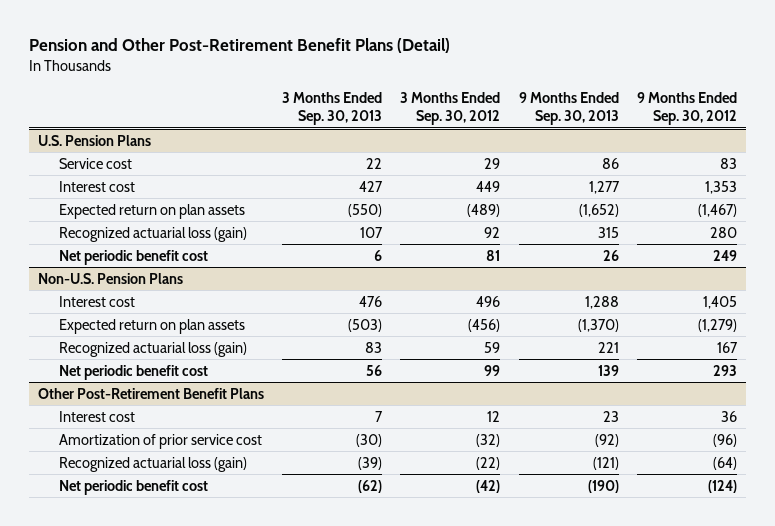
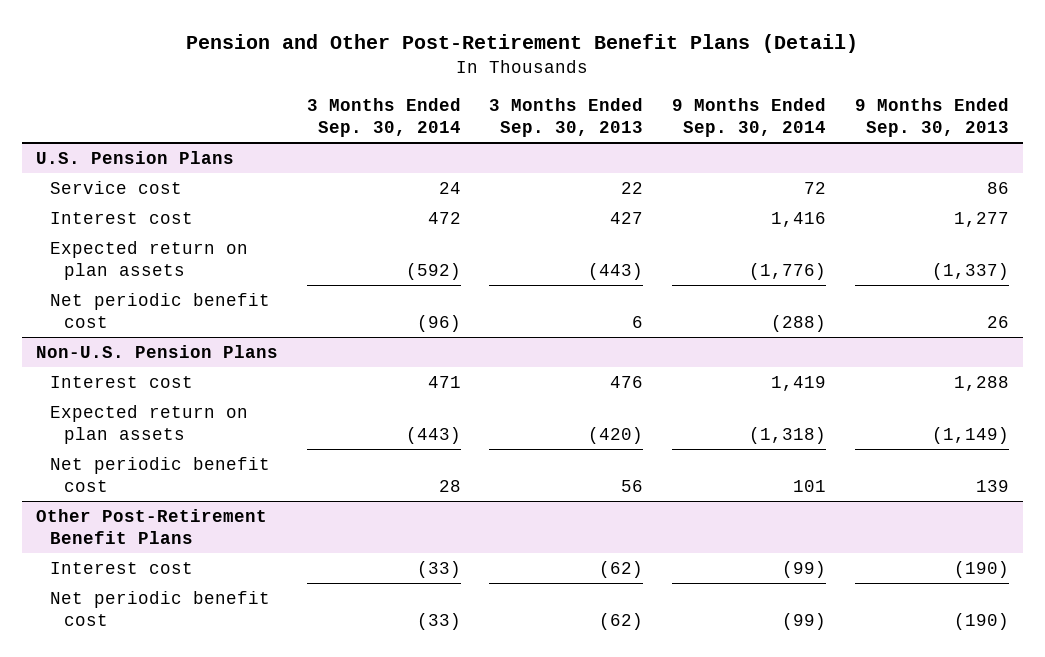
- | 3 Months Ended Sep. 30, 2013 | 3 Months Ended Sep. 30, 2012 | 9 Months Ended Sep. 30, 2013 | 9 Months Ended Sep. 30, 2012
+ | 3 Months Ended Sep. 30, 2014 | 3 Months Ended Sep. 30, 2013 | 9 Months Ended Sep. 30, 2014 | 9 Months Ended Sep. 30, 2013
@ U.S. Pension Plans
- Expected return on plan assets | (550) | (489) | (1,652) | (1,467)
- Recognized actuarial loss (gain) | 107 | 92 | 315 | 280
+ Expected return on plan assets | (592) | (443) | (1,776) | (1,337)
@ Non-U.S. Pension Plans
- Expected return on plan assets | (503) | (456) | (1,370) | (1,279)
- Recognized actuarial loss (gain) | 83 | 59 | 221 | 167
+ Expected return on plan assets | (443) | (420) | (1,318) | (1,149)
@ Other Post-Retirement Benefit Plans
- Interest cost | 7 | 12 | 23 | 36
- Amortization of prior service cost | (30) | (32) | (92) | (96)
- Recognized actuarial loss (gain) | (39) | (22) | (121) | (64)
+ Interest cost | (33) | (62) | (99) | (190)

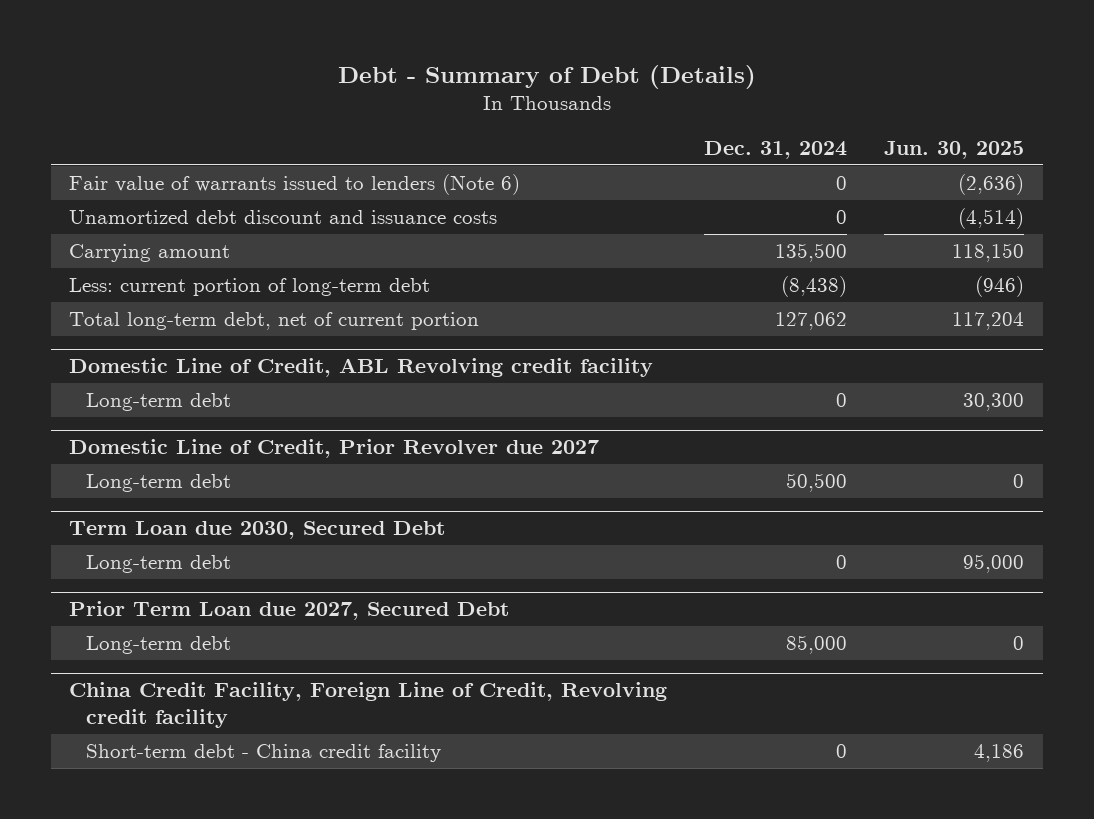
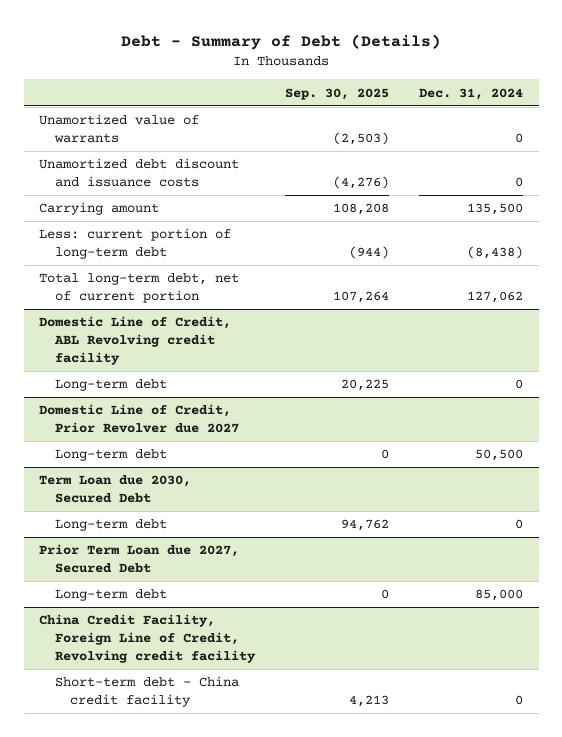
- | Dec. 31, 2024 | Jun. 30, 2025
+ | Sep. 30, 2025 | Dec. 31, 2024
- Fair value of warrants issued to lenders (Note 6) | 0 | (2,636)
+ Unamortized value of warrants | (2,503) | 0

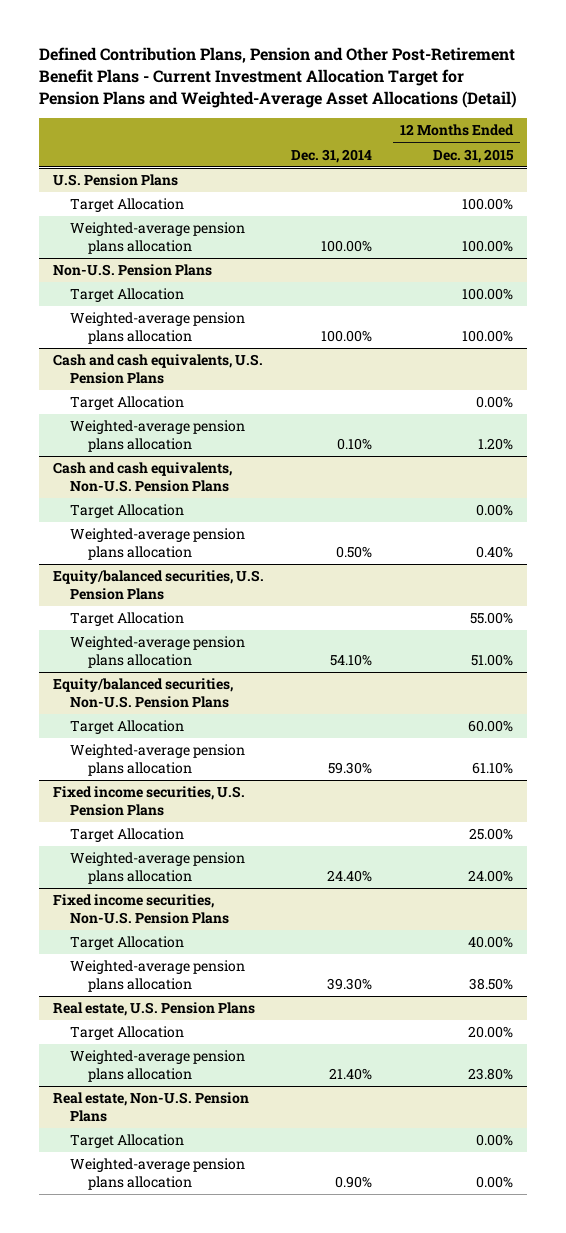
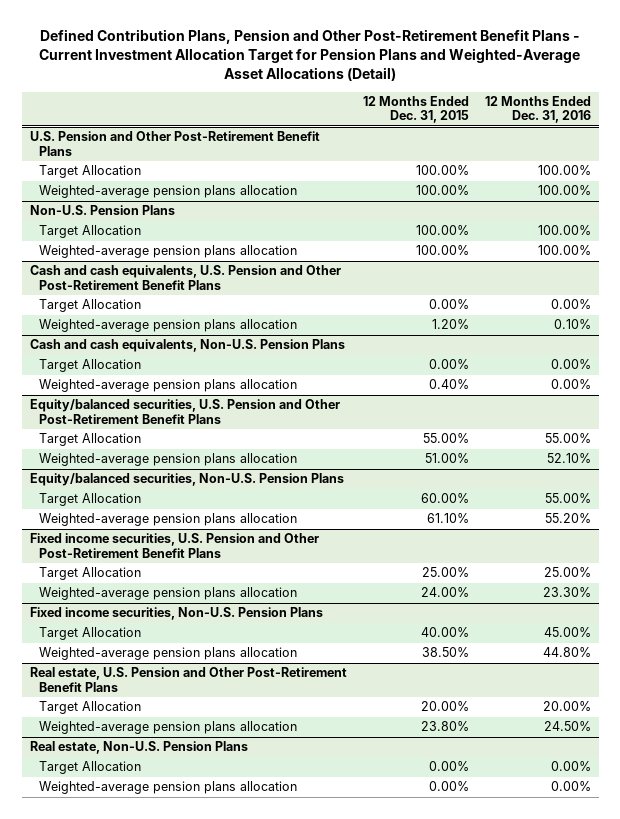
- | Dec. 31, 2014 | 12 Months Ended Dec. 31, 2015
+ | 12 Months Ended Dec. 31, 2015 | 12 Months Ended Dec. 31, 2016
- U.S. Pension Plans
+ U.S. Pension and Other Post-Retirement Benefit Plans
- Cash and cash equivalents, U.S. Pension Plans
+ Cash and cash equivalents, U.S. Pension and Other Post-Retirement Benefit Plans
- Equity/balanced securities, U.S. Pension Plans
+ Equity/balanced securities, U.S. Pension and Other Post-Retirement Benefit Plans
- Fixed income securities, U.S. Pension Plans
+ Fixed income securities, U.S. Pension and Other Post-Retirement Benefit Plans
- Real estate, U.S. Pension Plans
+ Real estate, U.S. Pension and Other Post-Retirement Benefit Plans

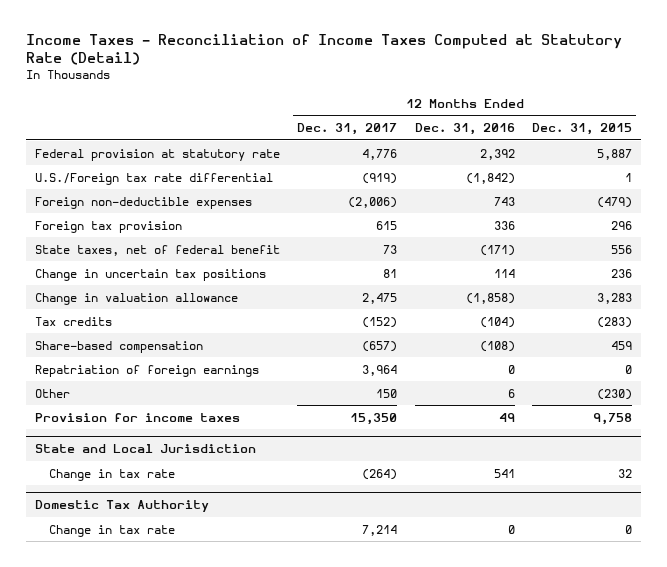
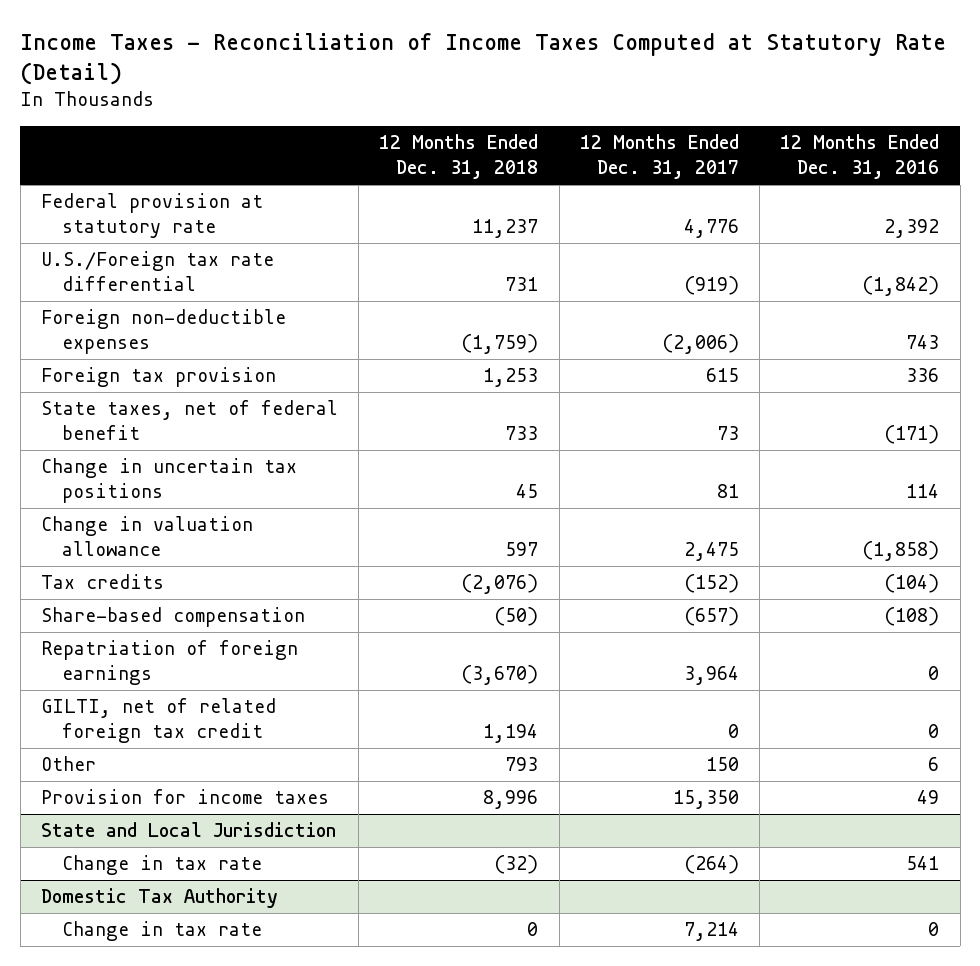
- | 12 Months Ended Dec. 31, 2017 | 12 Months Ended Dec. 31, 2016 | 12 Months Ended Dec. 31, 2015
+ | 12 Months Ended Dec. 31, 2018 | 12 Months Ended Dec. 31, 2017 | 12 Months Ended Dec. 31, 2016
+ GILTI, net of related foreign tax credit | 1,194 | 0 | 0

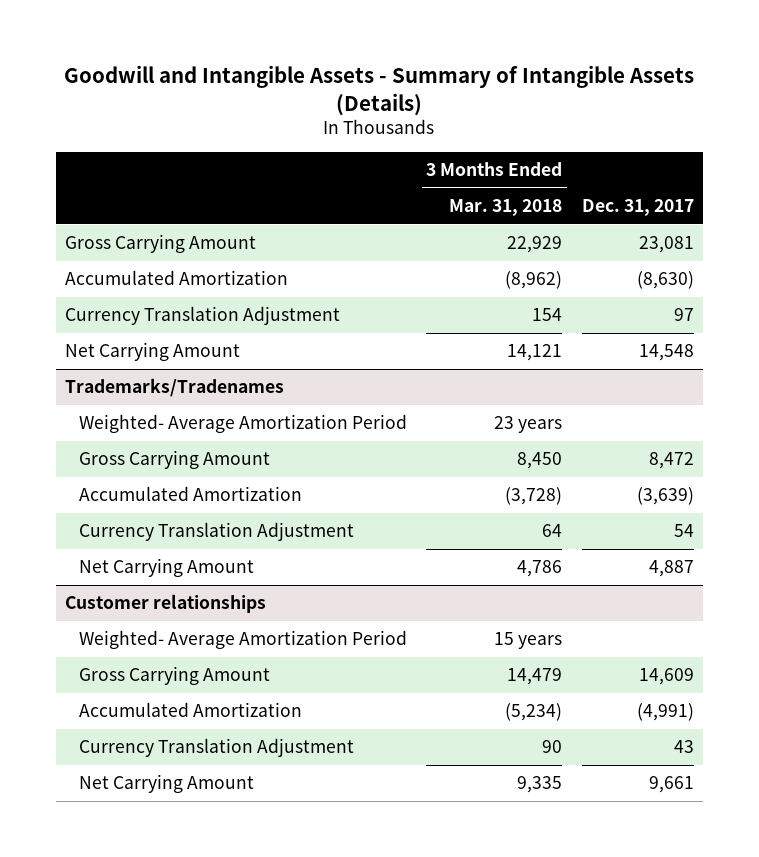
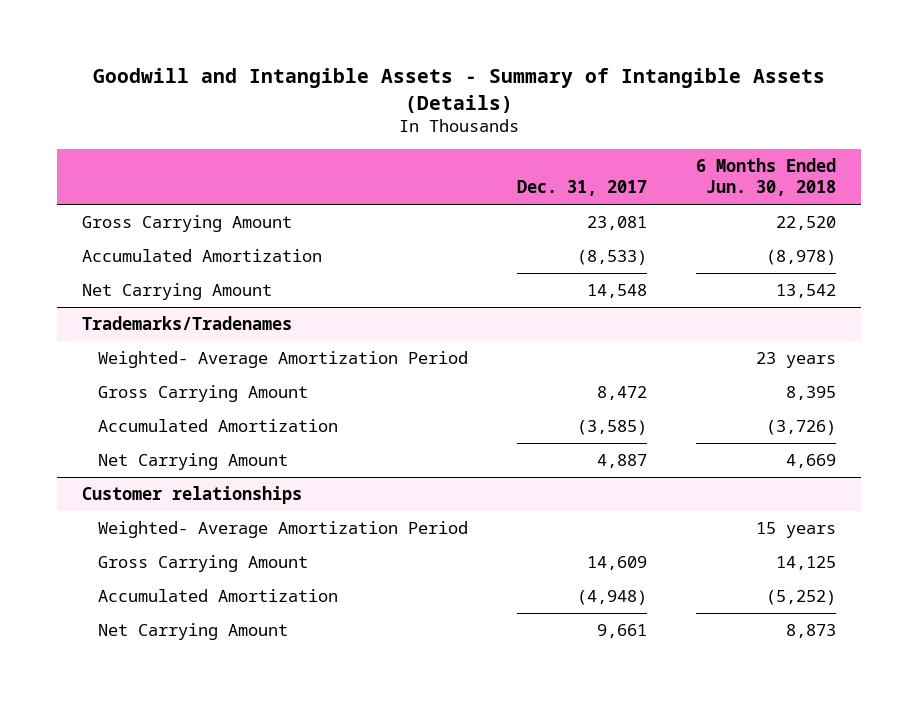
- | 3 Months Ended Mar. 31, 2018 | Dec. 31, 2017
+ | Dec. 31, 2017 | 6 Months Ended Jun. 30, 2018
- Accumulated Amortization | (8,962) | (8,630)
- Currency Translation Adjustment | 154 | 97
+ Accumulated Amortization | (8,533) | (8,978)
@ Trademarks/Tradenames
- Accumulated Amortization | (3,728) | (3,639)
- Currency Translation Adjustment | 64 | 54
+ Accumulated Amortization | (3,585) | (3,726)
@ Customer relationships
- Accumulated Amortization | (5,234) | (4,991)
- Currency Translation Adjustment | 90 | 43
+ Accumulated Amortization | (4,948) | (5,252)

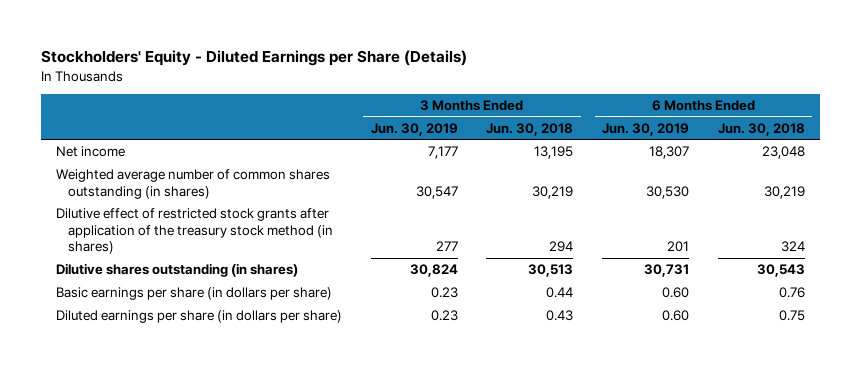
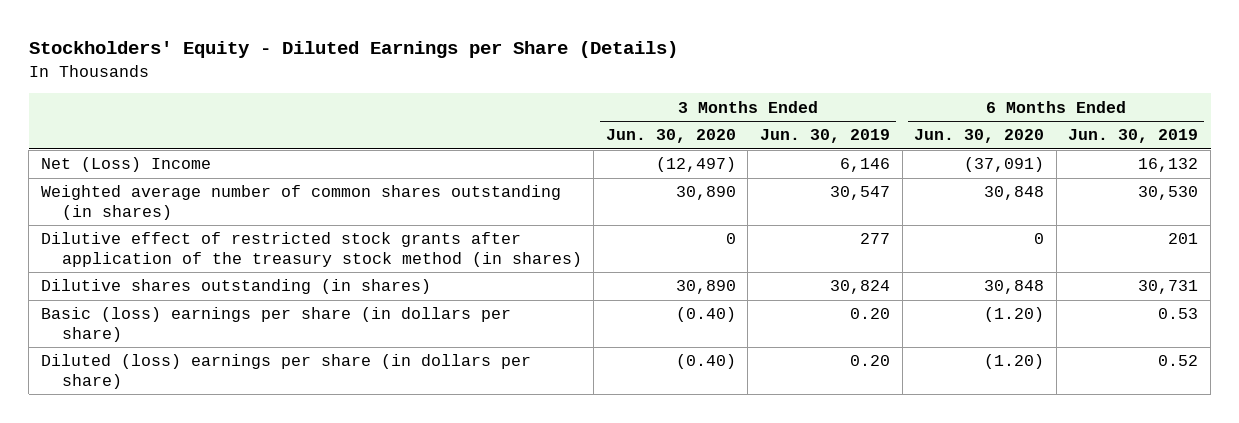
- | 3 Months Ended Jun. 30, 2019 | 3 Months Ended Jun. 30, 2018 | 6 Months Ended Jun. 30, 2019 | 6 Months Ended Jun. 30, 2018
+ | 3 Months Ended Jun. 30, 2020 | 3 Months Ended Jun. 30, 2019 | 6 Months Ended Jun. 30, 2020 | 6 Months Ended Jun. 30, 2019
- Net income | 7,177 | 13,195 | 18,307 | 23,048
+ Net (Loss) Income | (12,497) | 6,146 | (37,091) | 16,132
- Basic earnings per share (in dollars per share) | 0.23 | 0.44 | 0.60 | 0.76
- Diluted earnings per share (in dollars per share) | 0.23 | 0.43 | 0.60 | 0.75
+ Basic (loss) earnings per share (in dollars per share) | (0.40) | 0.20 | (1.20) | 0.53
+ Diluted (loss) earnings per share (in dollars per share) | (0.40) | 0.20 | (1.20) | 0.52

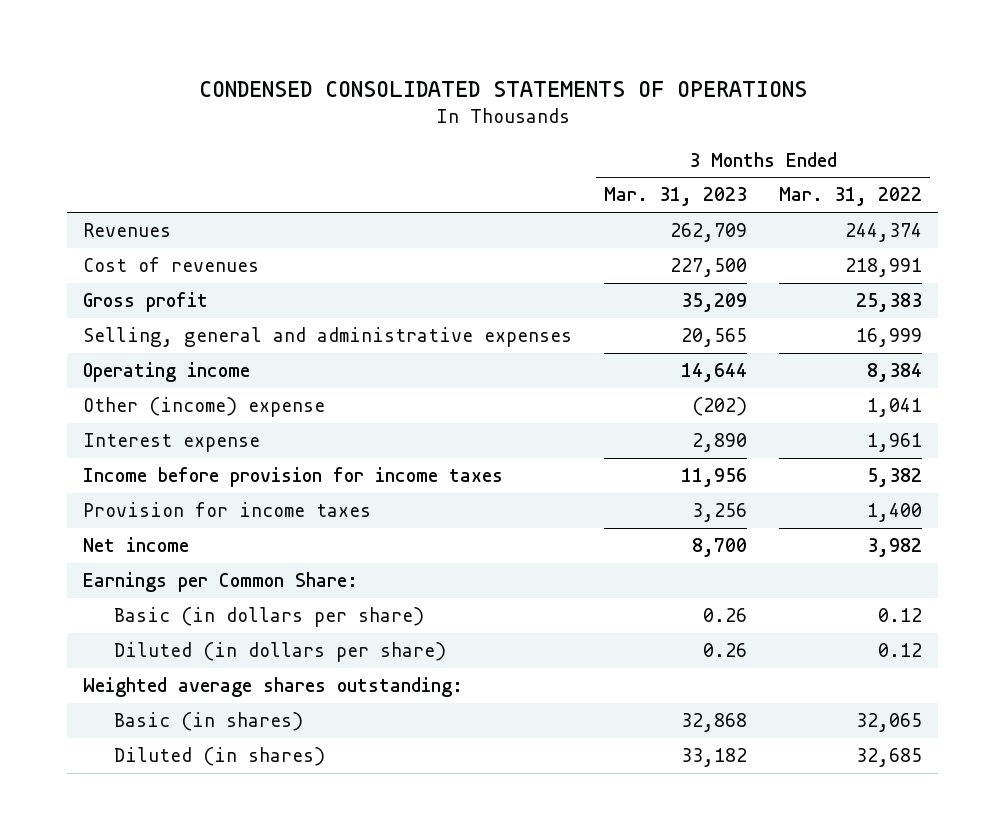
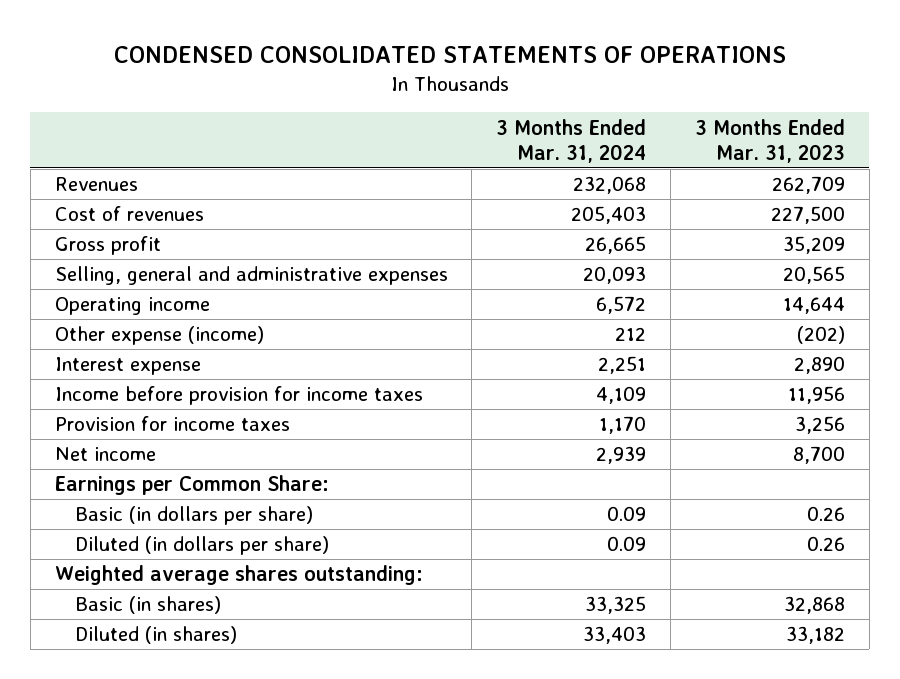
- | 3 Months Ended Mar. 31, 2023 | 3 Months Ended Mar. 31, 2022
+ | 3 Months Ended Mar. 31, 2024 | 3 Months Ended Mar. 31, 2023
- Other (income) expense | (202) | 1,041
+ Other expense (income) | 212 | (202)

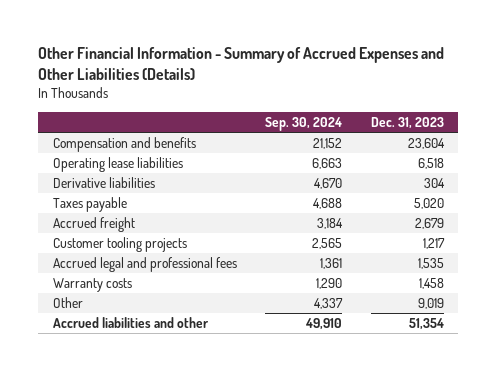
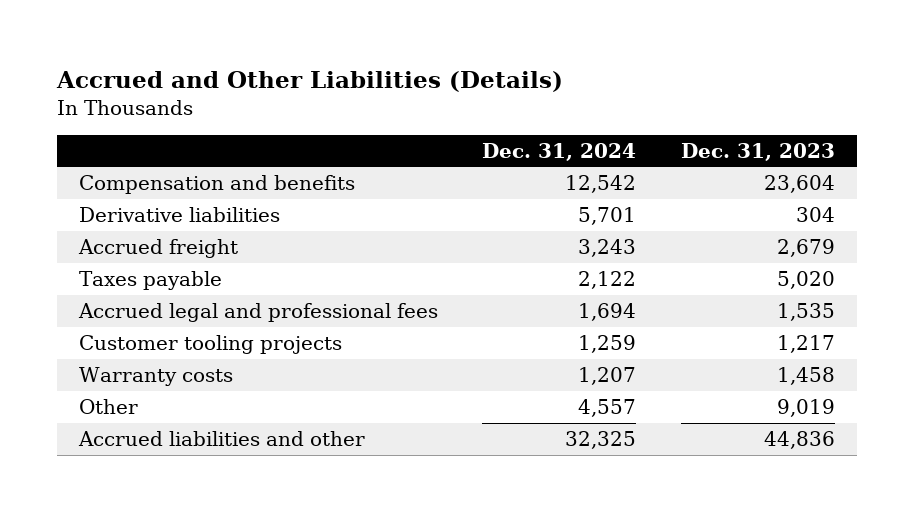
- Other Financial Information - Summary of Accrued Expenses and Other Liabilities (Details)
+ Accrued and Other Liabilities (Details)
- | Sep. 30, 2024 | Dec. 31, 2023
+ | Dec. 31, 2024 | Dec. 31, 2023
- Operating lease liabilities | 6,663 | 6,518
moved down: Taxes payable | 2,122 | 5,020
moved down: Customer tooling projects | 1,259 | 1,217
- Accrued liabilities and other | 49,910 | 51,354
+ Accrued liabilities and other | 32,325 | 44,836

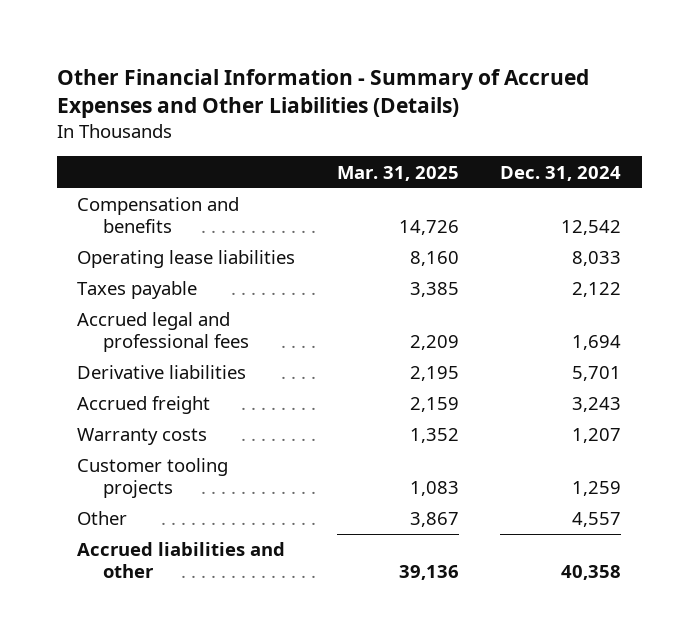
- Accrued and Other Liabilities (Details)
+ Other Financial Information - Summary of Accrued Expenses and Other Liabilities (Details)
- | Dec. 31, 2024 | Dec. 31, 2023
+ | Mar. 31, 2025 | Dec. 31, 2024
+ Operating lease liabilities | 8,160 | 8,033
moved down: Derivative liabilities | 2,195 | 5,701
moved down: Accrued freight | 2,159 | 3,243
moved down: Customer tooling projects | 1,083 | 1,259
- Accrued liabilities and other | 32,325 | 44,836
+ Accrued liabilities and other | 39,136 | 40,358

